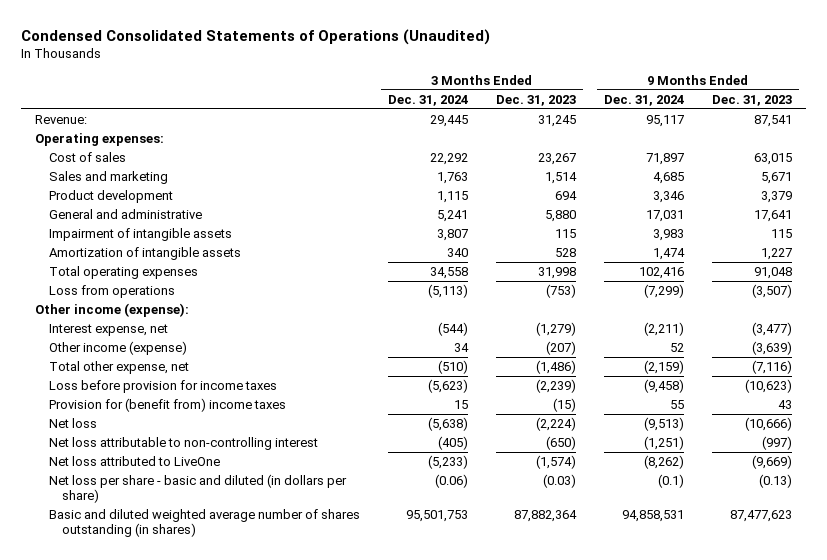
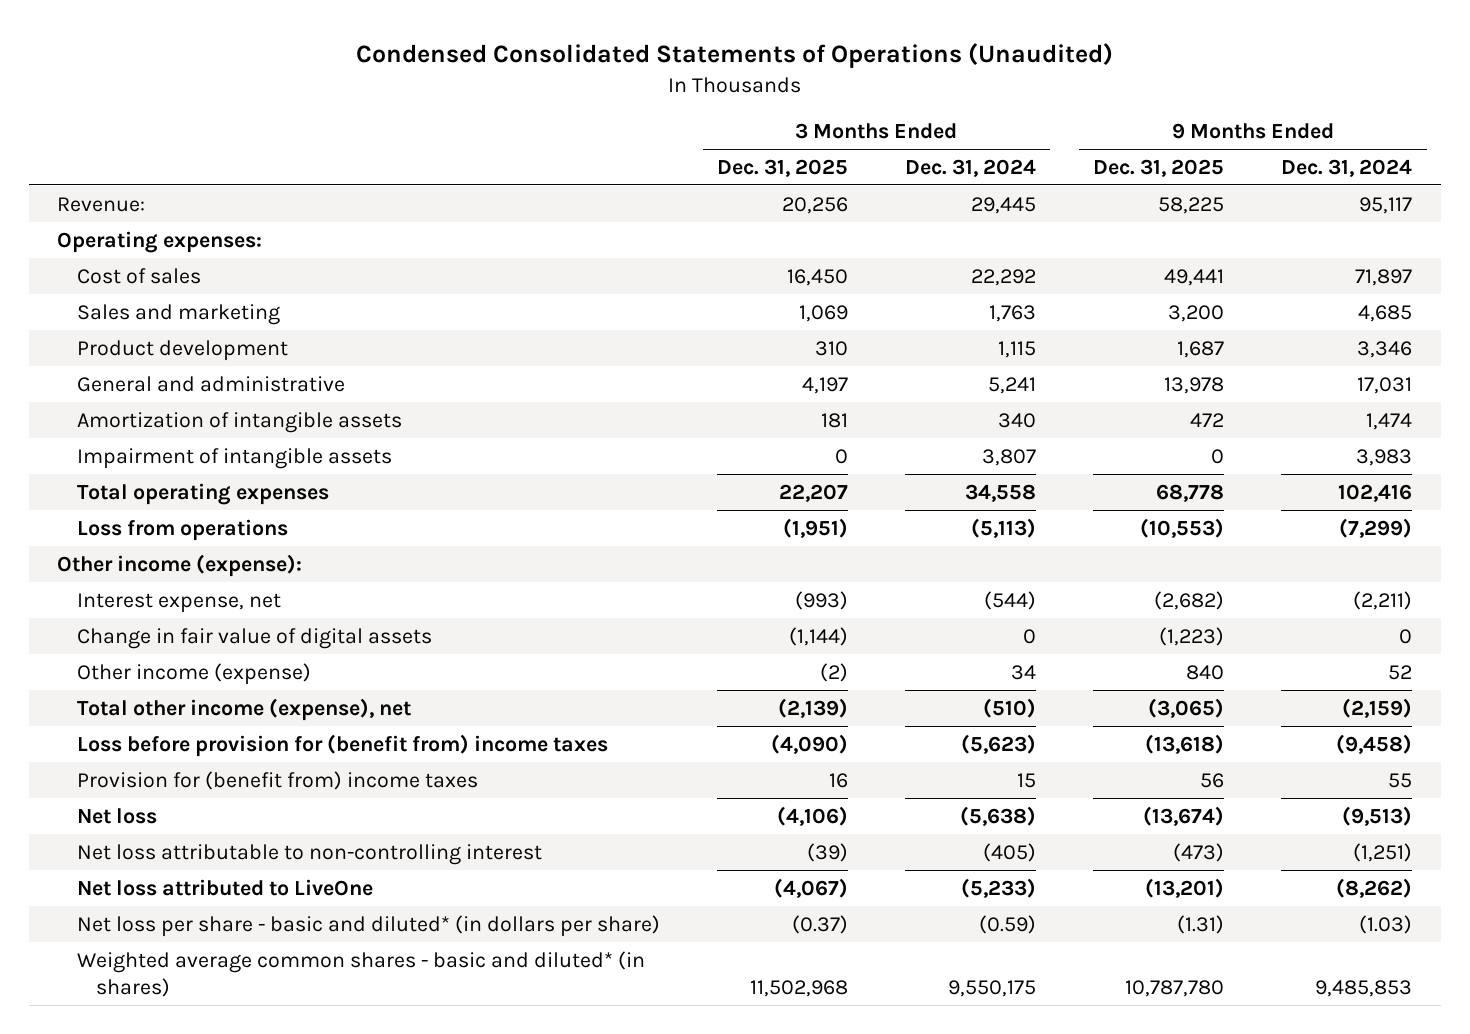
- | 3 Months Ended Dec. 31, 2024 | 3 Months Ended Dec. 31, 2023 | 9 Months Ended Dec. 31, 2024 | 9 Months Ended Dec. 31, 2023
+ | 3 Months Ended Dec. 31, 2025 | 3 Months Ended Dec. 31, 2024 | 9 Months Ended Dec. 31, 2025 | 9 Months Ended Dec. 31, 2024
moved down: Impairment of intangible assets | 0 | 3,807 | 0 | 3,983
+ Change in fair value of digital assets | (1,144) | 0 | (1,223) | 0
- Total other expense, net | (510) | (1,486) | (2,159) | (7,116)
- Loss before provision for income taxes | (5,623) | (2,239) | (9,458) | (10,623)
+ Total other income (expense), net | (2,139) | (510) | (3,065) | (2,159)
+ Loss before provision for (benefit from) income taxes | (4,090) | (5,623) | (13,618) | (9,458)
- Net loss per share - basic and diluted (in dollars per share) | (0.06) | (0.03) | (0.1) | (0.13)
- Basic and diluted weighted average number of shares outstanding (in shares) | 95,501,753 | 87,882,364 | 94,858,531 | 87,477,623
+ Net loss per share - basic and diluted* (in dollars per share) | (0.37) | (0.59) | (1.31) | (1.03)
+ Weighted average common shares - basic and diluted* (in shares) | 11,502,968 | 9,550,175 | 10,787,780 | 9,485,853

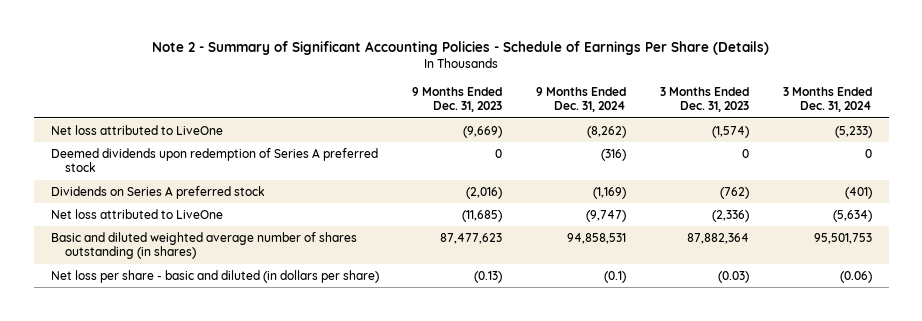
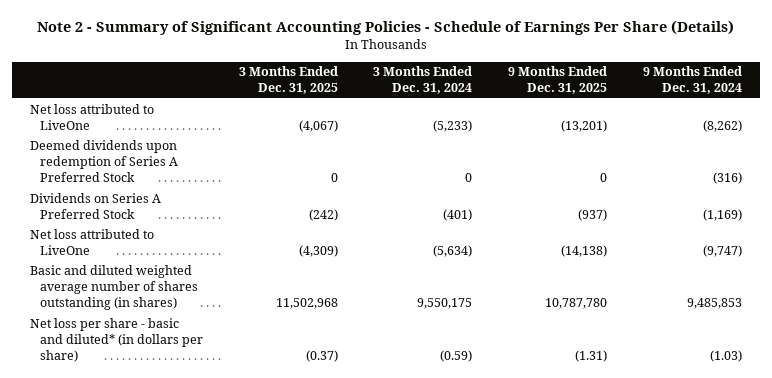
- | 9 Months Ended Dec. 31, 2023 | 9 Months Ended Dec. 31, 2024 | 3 Months Ended Dec. 31, 2023 | 3 Months Ended Dec. 31, 2024
+ | 3 Months Ended Dec. 31, 2025 | 3 Months Ended Dec. 31, 2024 | 9 Months Ended Dec. 31, 2025 | 9 Months Ended Dec. 31, 2024
- Deemed dividends upon redemption of Series A preferred stock | 0 | (316) | 0 | 0
- Dividends on Series A preferred stock | (2,016) | (1,169) | (762) | (401)
+ Deemed dividends upon redemption of Series A Preferred Stock | 0 | 0 | 0 | (316)
+ Dividends on Series A Preferred Stock | (242) | (401) | (937) | (1,169)
- Basic and diluted weighted average number of shares outstanding (in shares) | 87,477,623 | 94,858,531 | 87,882,364 | 95,501,753
- Net loss per share - basic and diluted (in dollars per share) | (0.13) | (0.1) | (0.03) | (0.06)
+ Basic and diluted weighted average number of shares outstanding (in shares) | 11,502,968 | 9,550,175 | 10,787,780 | 9,485,853
+ Net loss per share - basic and diluted* (in dollars per share) | (0.37) | (0.59) | (1.31) | (1.03)

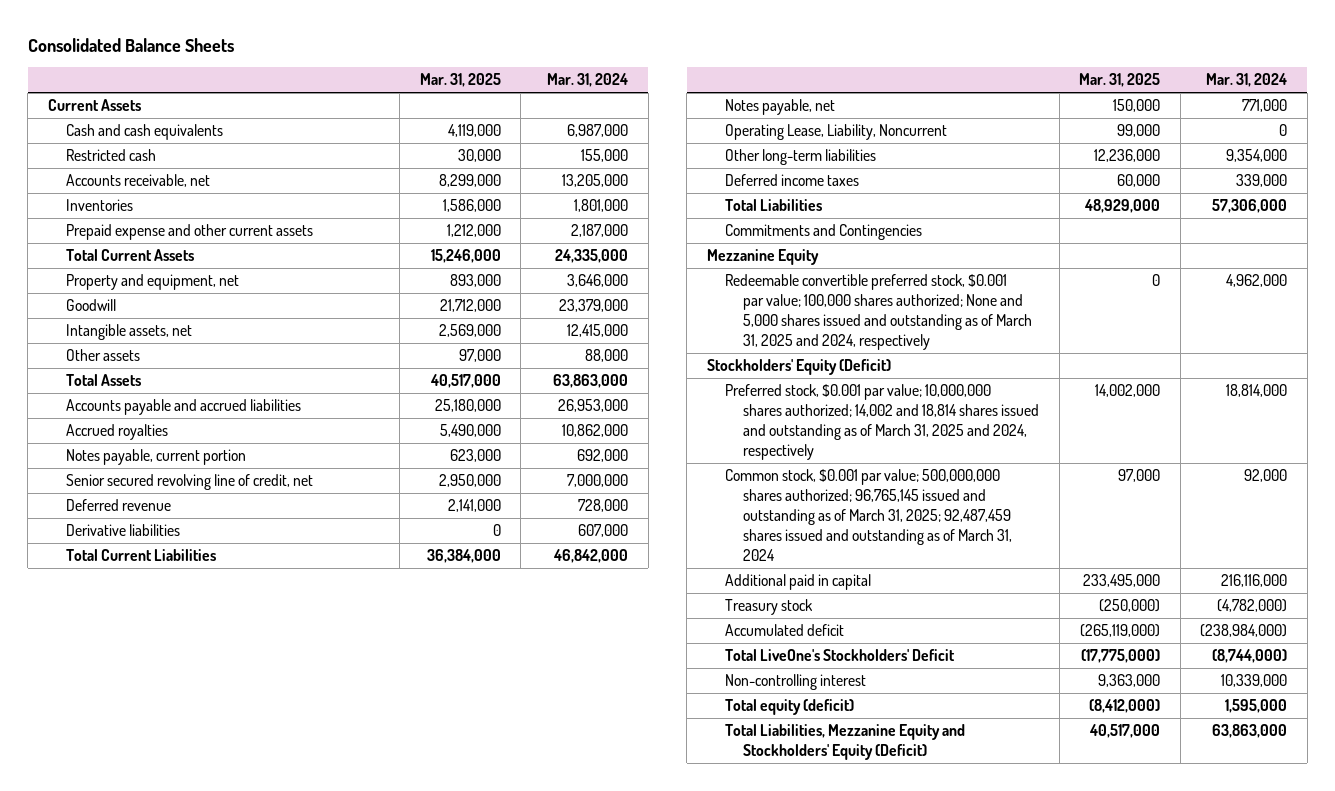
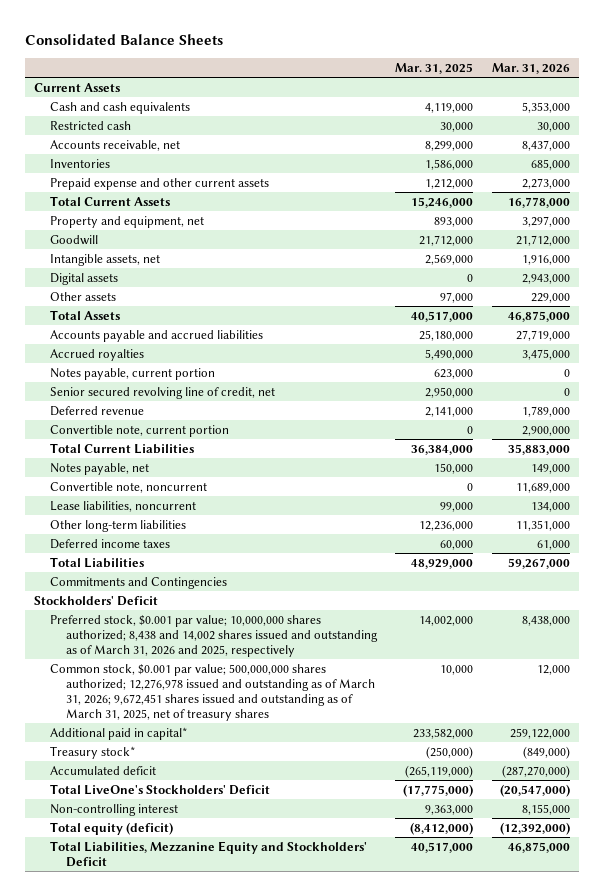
- | Mar. 31, 2025 | Mar. 31, 2024
+ | Mar. 31, 2025 | Mar. 31, 2026
+ Digital assets | 0 | 2,943,000
- Derivative liabilities | 0 | 607,000
+ Convertible note, current portion | 0 | 2,900,000
- Operating Lease, Liability, Noncurrent | 99,000 | 0
+ Convertible note, noncurrent | 0 | 11,689,000
+ Lease liabilities, noncurrent | 99,000 | 134,000
- Mezzanine Equity
- Redeemable convertible preferred stock, $0.001 par value; 100,000 shares authorized; None and 5,000 shares issued and outstanding as of March 31, 2025 and 2024, respectively | 0 | 4,962,000
- Stockholders' Equity (Deficit)
- Preferred stock, $0.001 par value; 10,000,000 shares authorized; 14,002 and 18,814 shares issued and outstanding as of March 31, 2025 and 2024, respectively | 14,002,000 | 18,814,000
- Common stock, $0.001 par value; 500,000,000 shares authorized; 96,765,145 issued and outstanding as of March 31, 2025; 92,487,459 shares issued and outstanding as of March 31, 2024 | 97,000 | 92,000
- Additional paid in capital | 233,495,000 | 216,116,000
- Treasury stock | (250,000) | (4,782,000)
+ Stockholders' Deficit
+ Preferred stock, $0.001 par value; 10,000,000 shares authorized; 8,438 and 14,002 shares issued and outstanding as of March 31, 2026 and 2025, respectively | 14,002,000 | 8,438,000
+ Common stock, $0.001 par value; 500,000,000 shares authorized; 12,276,978 issued and outstanding as of March 31, 2026; 9,672,451 shares issued and outstanding as of March 31, 2025, net of treasury shares | 10,000 | 12,000
+ Additional paid in capital* | 233,582,000 | 259,122,000
+ Treasury stock* | (250,000) | (849,000)
- Total Liabilities, Mezzanine Equity and Stockholders' Equity (Deficit) | 40,517,000 | 63,863,000
+ Total Liabilities, Mezzanine Equity and Stockholders' Deficit | 40,517,000 | 46,875,000

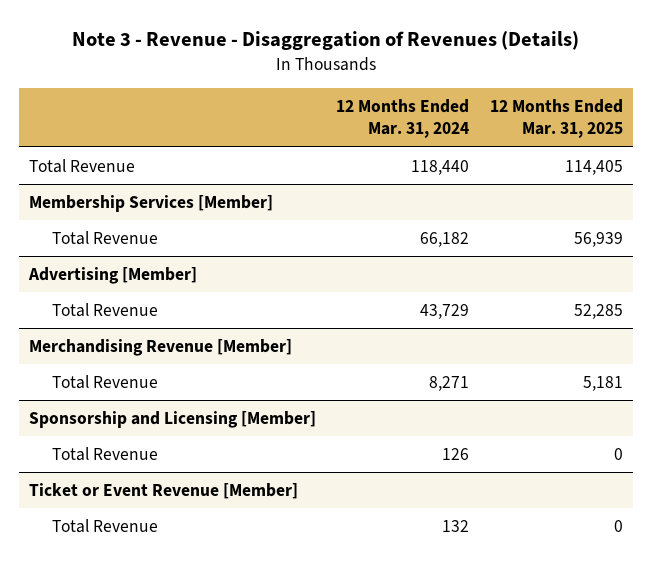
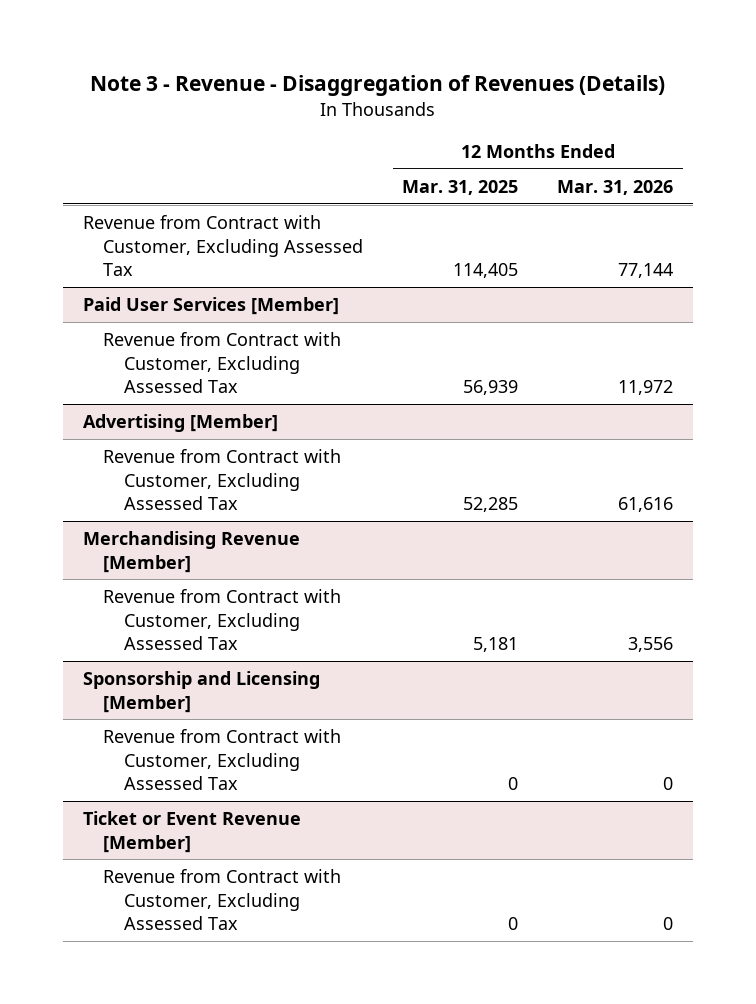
- | 12 Months Ended Mar. 31, 2024 | 12 Months Ended Mar. 31, 2025
+ | 12 Months Ended Mar. 31, 2025 | 12 Months Ended Mar. 31, 2026
- Total Revenue | 118,440 | 114,405
- Membership Services [Member]
- Total Revenue | 66,182 | 56,939
+ Revenue from Contract with Customer, Excluding Assessed Tax | 114,405 | 77,144
+ Paid User Services [Member]
+ Revenue from Contract with Customer, Excluding Assessed Tax | 56,939 | 11,972
@ Advertising [Member]
- Total Revenue | 43,729 | 52,285
+ Revenue from Contract with Customer, Excluding Assessed Tax | 52,285 | 61,616
@ Merchandising Revenue [Member]
- Total Revenue | 8,271 | 5,181
+ Revenue from Contract with Customer, Excluding Assessed Tax | 5,181 | 3,556
@ Sponsorship and Licensing [Member]
- Total Revenue | 126 | 0
+ Revenue from Contract with Customer, Excluding Assessed Tax | 0 | 0
@ Ticket or Event Revenue [Member]
- Total Revenue | 132 | 0
+ Revenue from Contract with Customer, Excluding Assessed Tax | 0 | 0

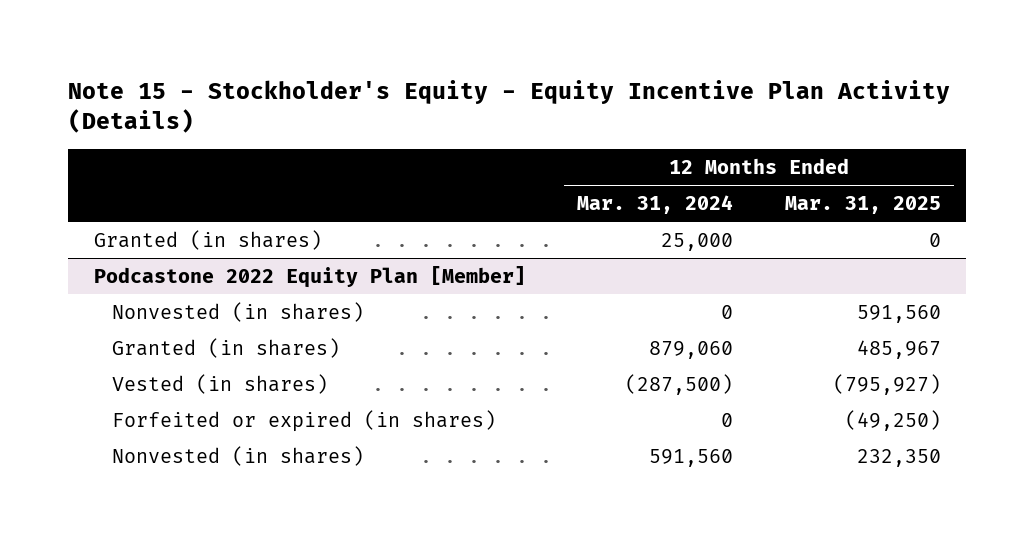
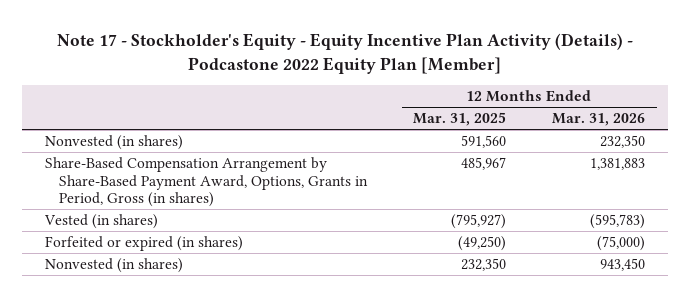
- Note 15 - Stockholder's Equity - Equity Incentive Plan Activity (Details)
+ Note 17 - Stockholder's Equity - Equity Incentive Plan Activity (Details) - Podcastone 2022 Equity Plan [Member]
- | 12 Months Ended Mar. 31, 2024 | 12 Months Ended Mar. 31, 2025
+ | 12 Months Ended Mar. 31, 2025 | 12 Months Ended Mar. 31, 2026
- Granted (in shares) | 25,000 | 0
- Podcastone 2022 Equity Plan [Member]
- Granted (in shares) | 879,060 | 485,967
+ Share-Based Compensation Arrangement by Share-Based Payment Award, Options, Grants in Period, Gross (in shares) | 485,967 | 1,381,883

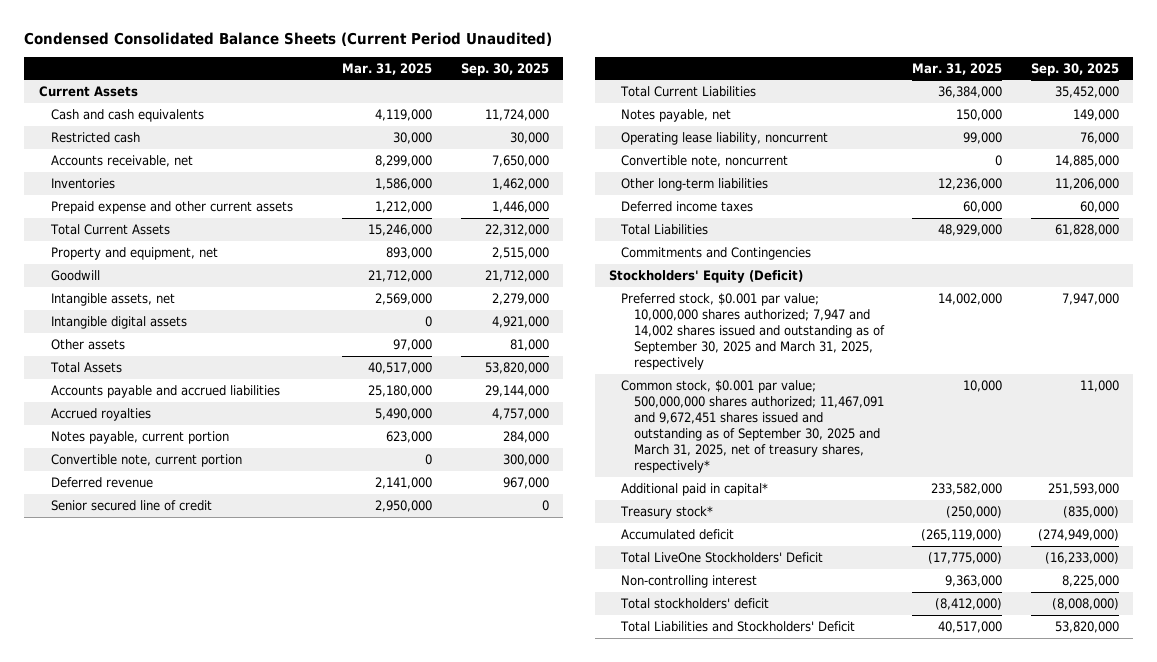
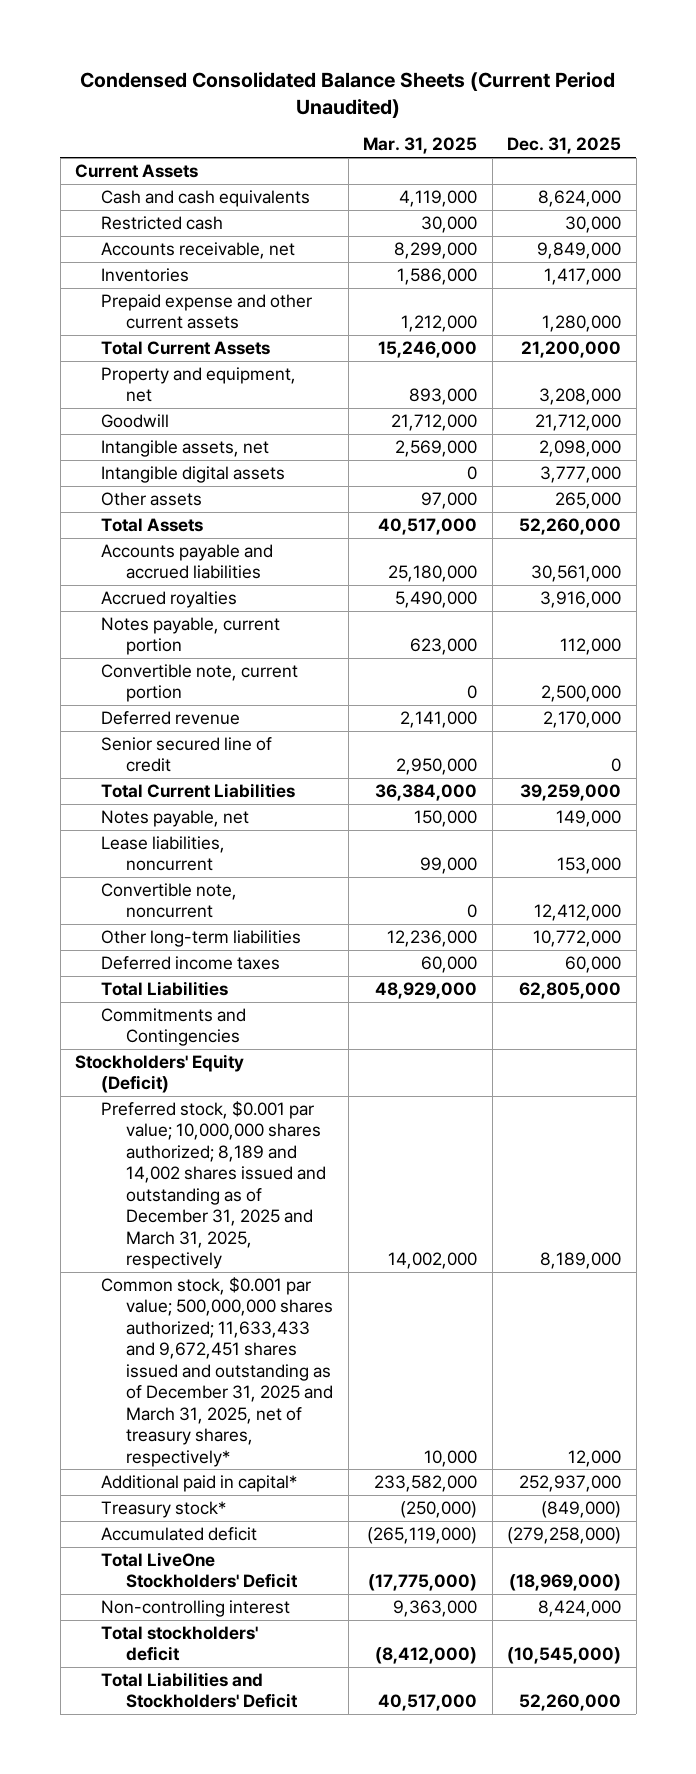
- | Mar. 31, 2025 | Sep. 30, 2025
+ | Mar. 31, 2025 | Dec. 31, 2025
- Operating lease liability, noncurrent | 99,000 | 76,000
+ Lease liabilities, noncurrent | 99,000 | 153,000
- Preferred stock, $0.001 par value; 10,000,000 shares authorized; 7,947 and 14,002 shares issued and outstanding as of September 30, 2025 and March 31, 2025, respectively | 14,002,000 | 7,947,000
- Common stock, $0.001 par value; 500,000,000 shares authorized; 11,467,091 and 9,672,451 shares issued and outstanding as of September 30, 2025 and March 31, 2025, net of treasury shares, respectively* | 10,000 | 11,000
+ Preferred stock, $0.001 par value; 10,000,000 shares authorized; 8,189 and 14,002 shares issued and outstanding as of December 31, 2025 and March 31, 2025, respectively | 14,002,000 | 8,189,000
+ Common stock, $0.001 par value; 500,000,000 shares authorized; 11,633,433 and 9,672,451 shares issued and outstanding as of December 31, 2025 and March 31, 2025, net of treasury shares, respectively* | 10,000 | 12,000

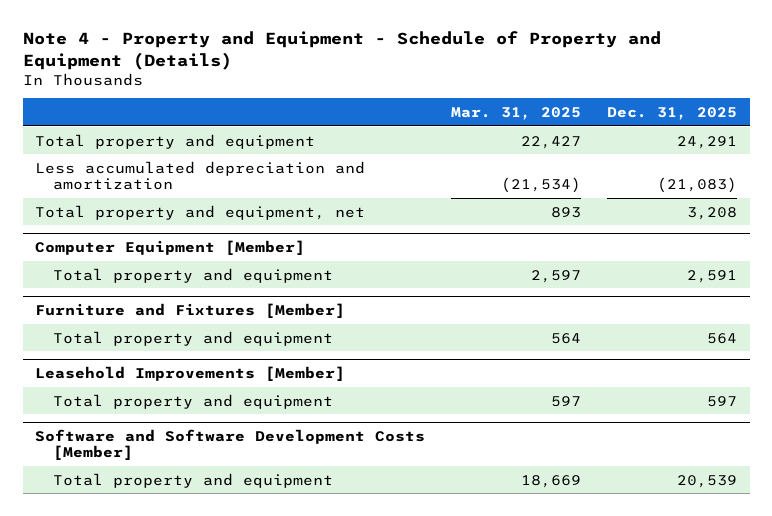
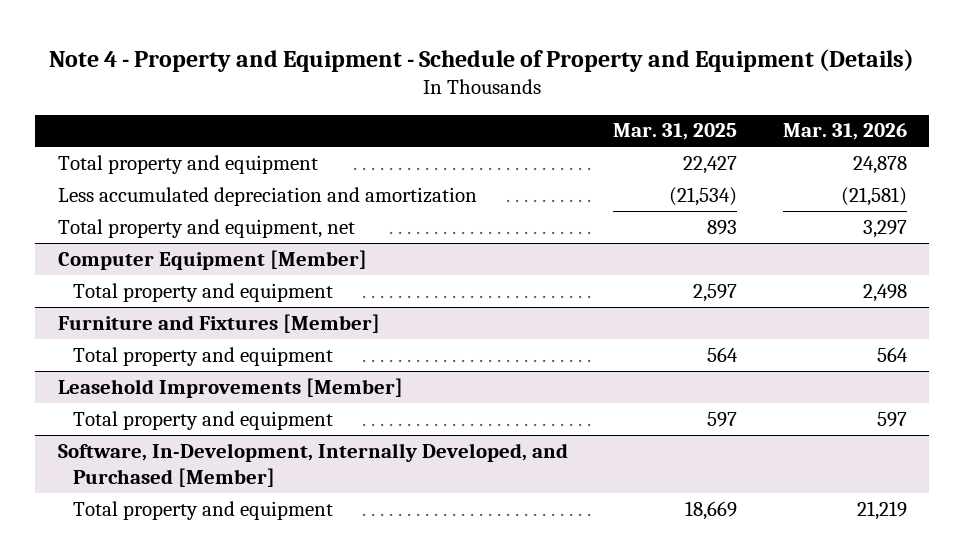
- | Mar. 31, 2025 | Dec. 31, 2025
+ | Mar. 31, 2025 | Mar. 31, 2026
- Software and Software Development Costs [Member]
+ Software, In-Development, Internally Developed, and Purchased [Member]

